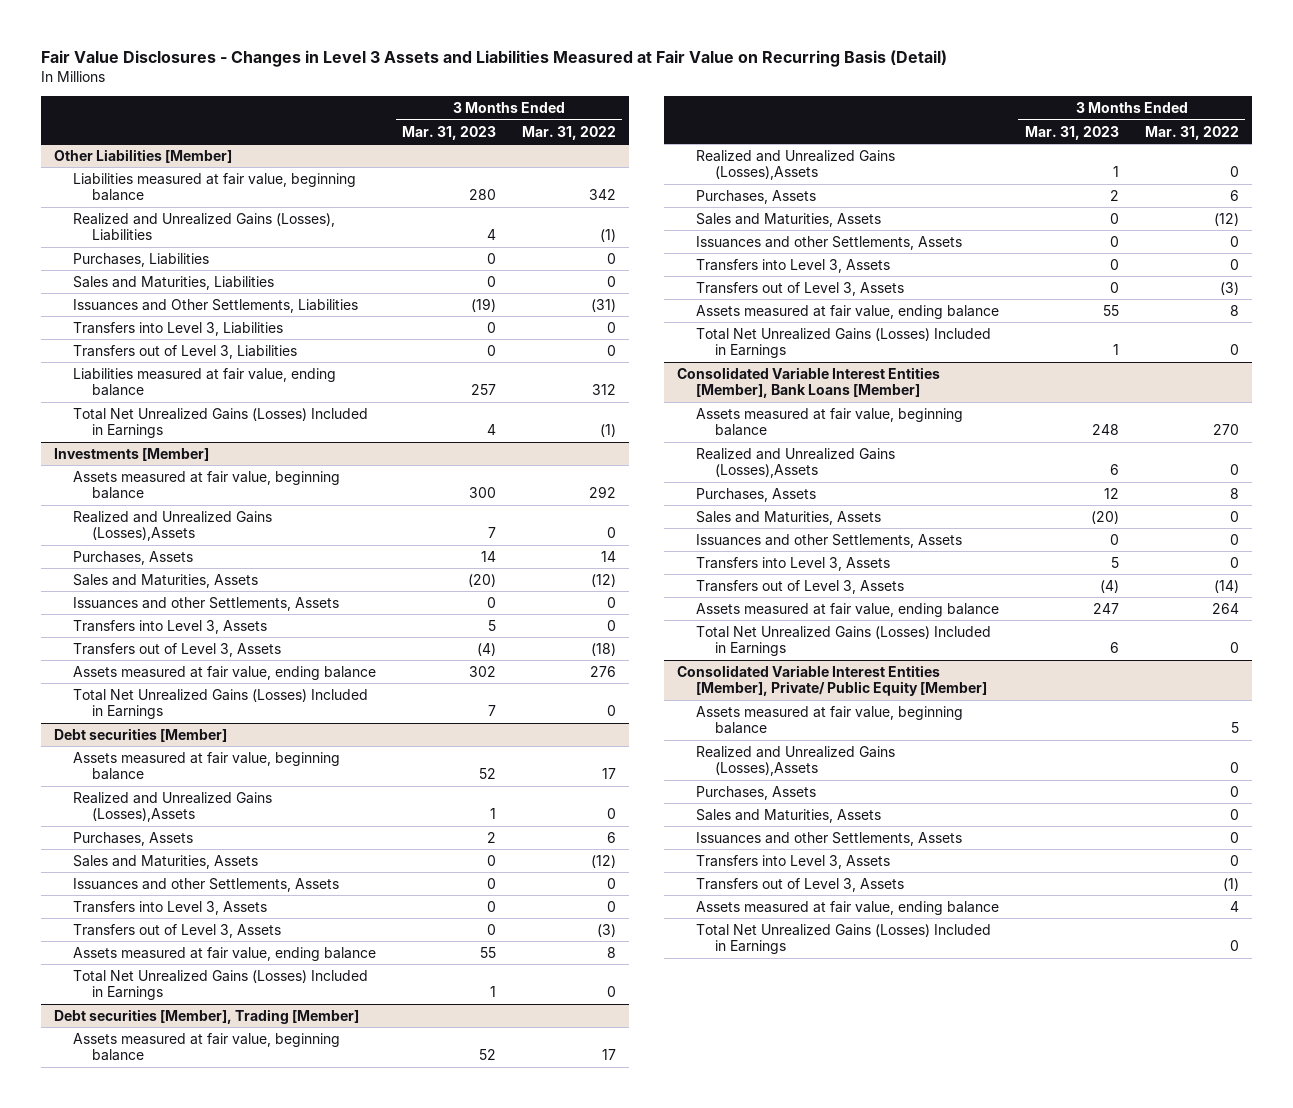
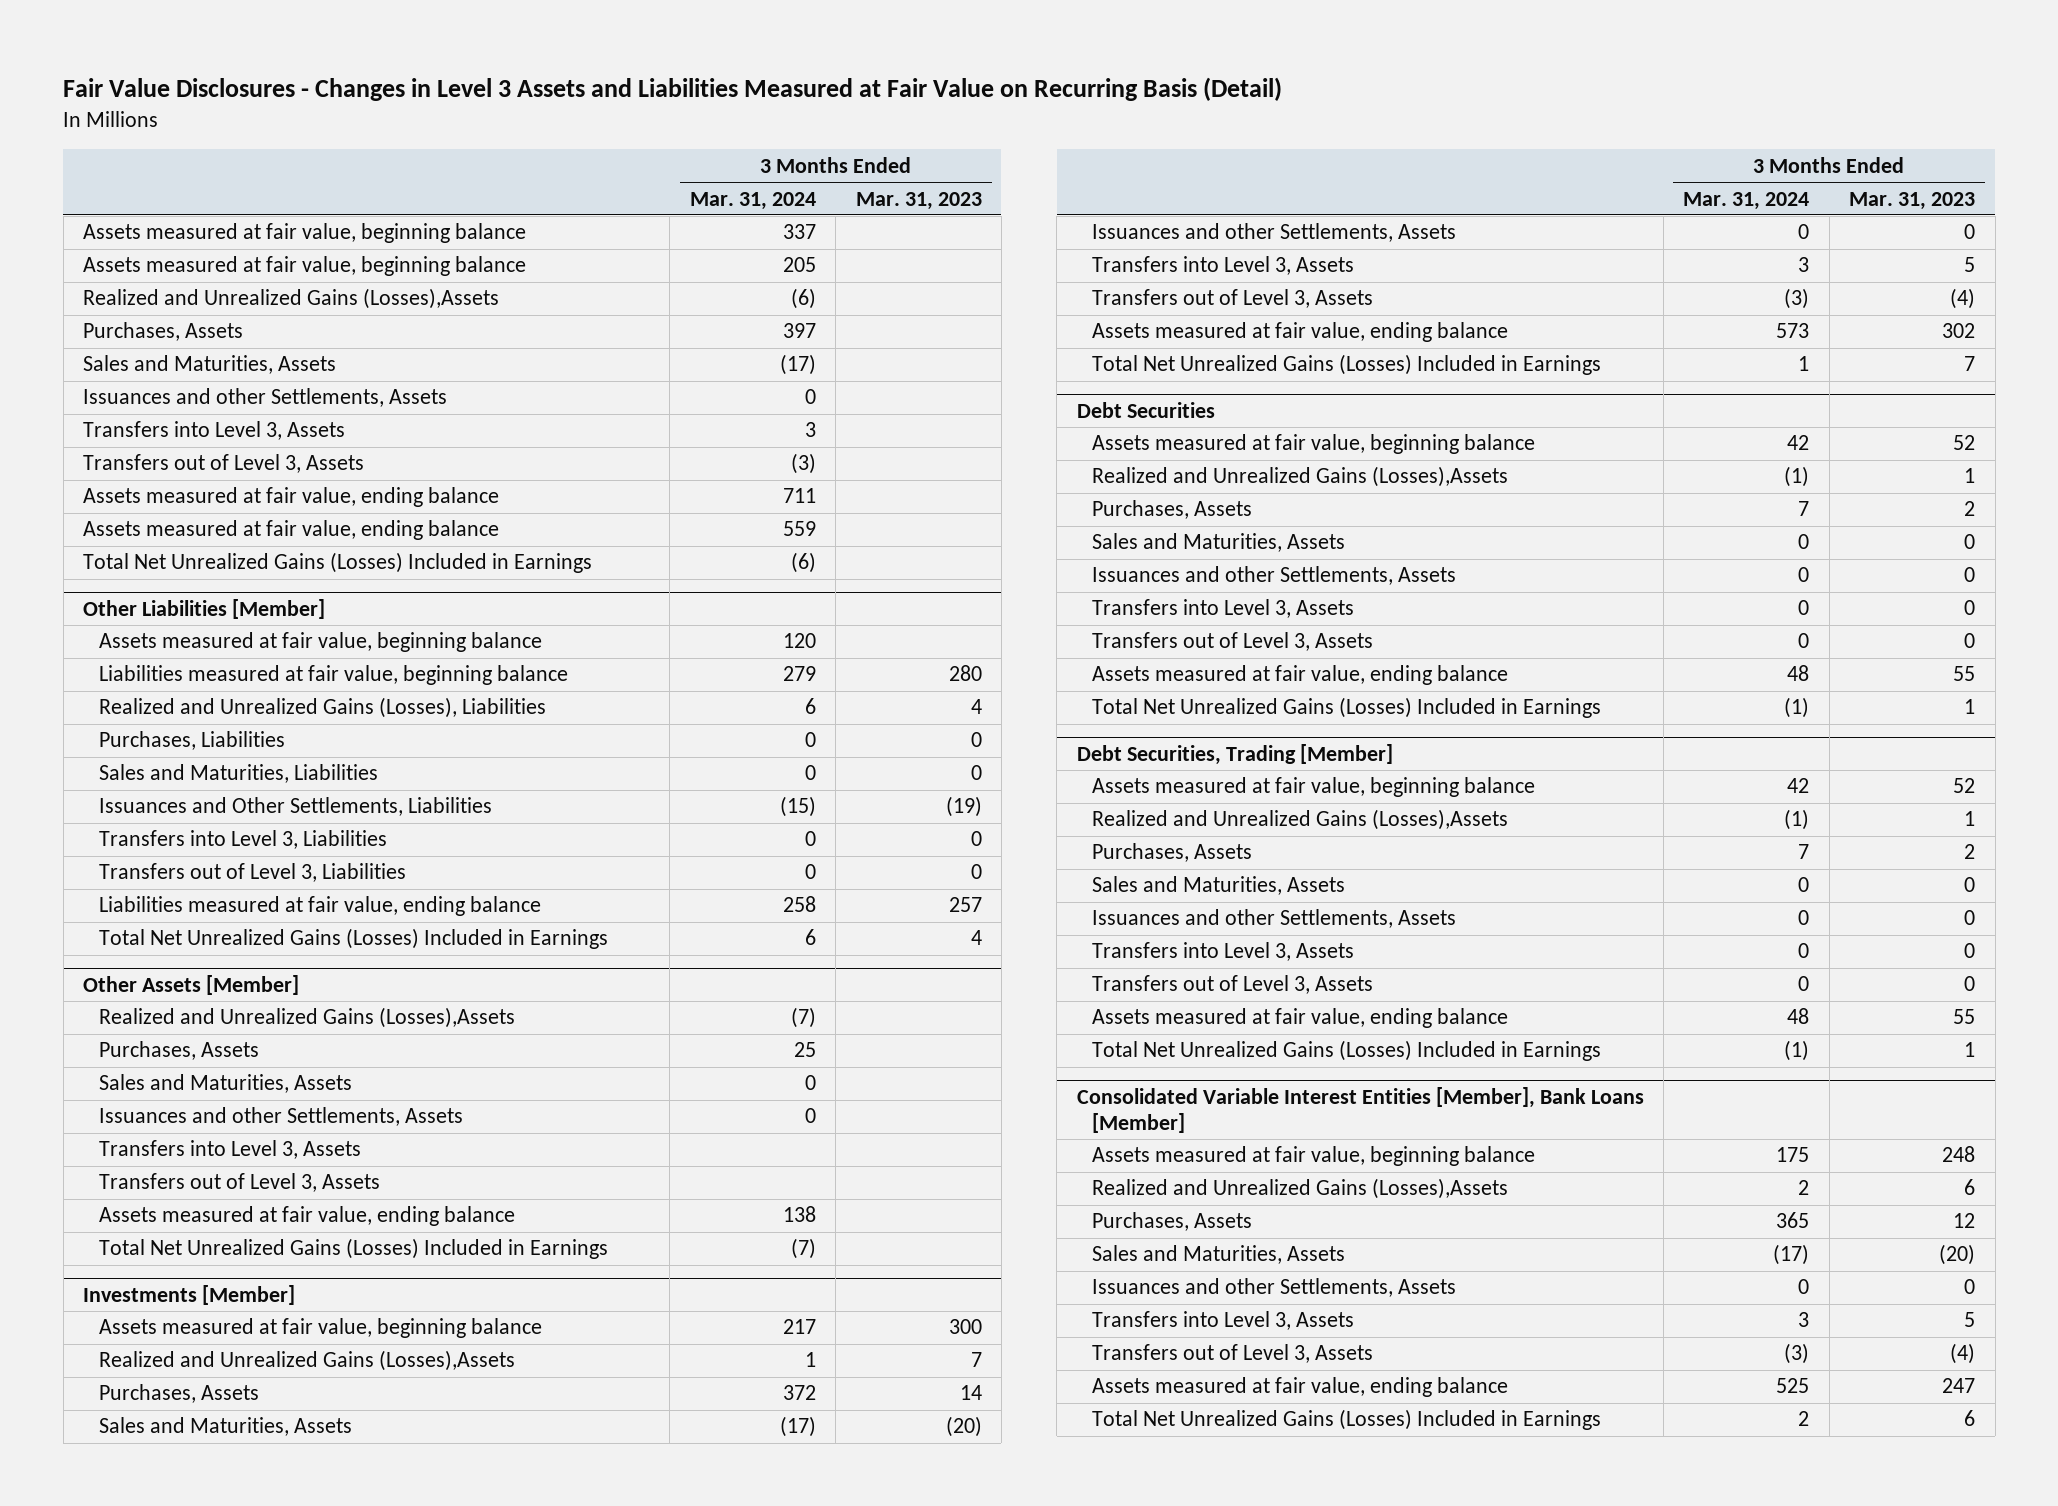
- | 3 Months Ended Mar. 31, 2023 | 3 Months Ended Mar. 31, 2022
+ | 3 Months Ended Mar. 31, 2024 | 3 Months Ended Mar. 31, 2023
+ Assets measured at fair value, beginning balance | 337 |
+ Assets measured at fair value, beginning balance | 205 |
+ Realized and Unrealized Gains (Losses),Assets | (6) |
+ Purchases, Assets | 397 |
+ Sales and Maturities, Assets | (17) |
+ Issuances and other Settlements, Assets | 0 |
+ Transfers into Level 3, Assets | 3 |
+ Transfers out of Level 3, Assets | (3) |
+ Assets measured at fair value, ending balance | 711 |
+ Assets measured at fair value, ending balance | 559 |
+ Total Net Unrealized Gains (Losses) Included in Earnings | (6) |
@ Other Liabilities [Member]
+ Assets measured at fair value, beginning balance | 120 |
+ Other Assets [Member]
+ Realized and Unrealized Gains (Losses),Assets | (7) |
+ Purchases, Assets | 25 |
+ Sales and Maturities, Assets | 0 |
+ Issuances and other Settlements, Assets | 0 |
+ Transfers into Level 3, Assets
+ Transfers out of Level 3, Assets
+ Assets measured at fair value, ending balance | 138 |
+ Total Net Unrealized Gains (Losses) Included in Earnings | (7) |
- Debt securities [Member]
+ Debt Securities
- Debt securities [Member], Trading [Member]
+ Debt Securities, Trading [Member]
- Consolidated Variable Interest Entities [Member], Private/ Public Equity [Member]
- Assets measured at fair value, beginning balance | | 5
- Realized and Unrealized Gains (Losses),Assets | | 0
- Purchases, Assets | | 0
- Sales and Maturities, Assets | | 0
- Issuances and other Settlements, Assets | | 0
- Transfers into Level 3, Assets | | 0
- Transfers out of Level 3, Assets | | (1)
- Assets measured at fair value, ending balance | | 4
- Total Net Unrealized Gains (Losses) Included in Earnings | | 0

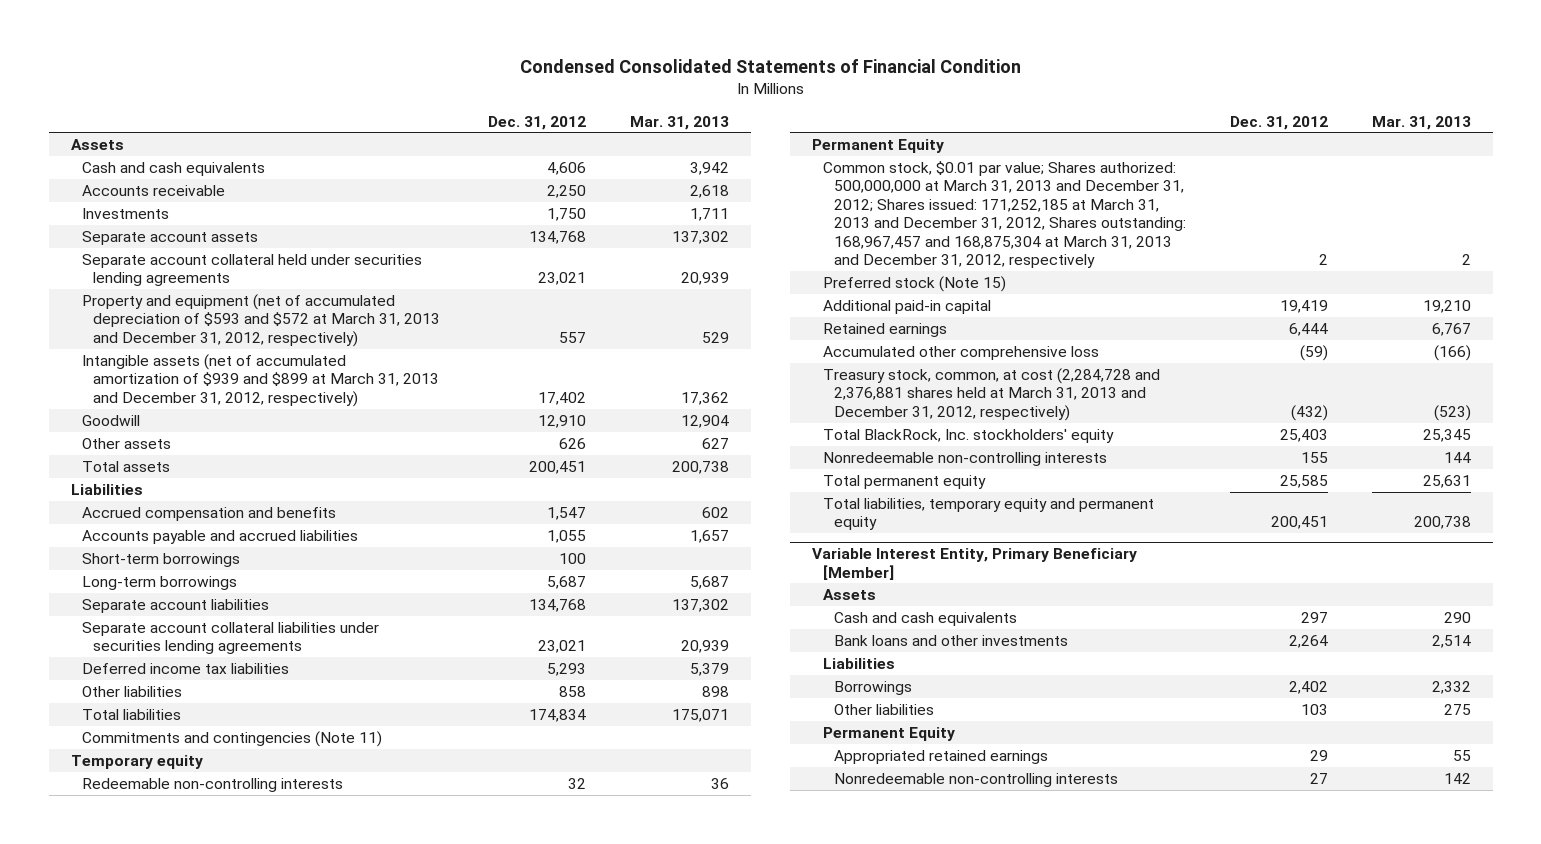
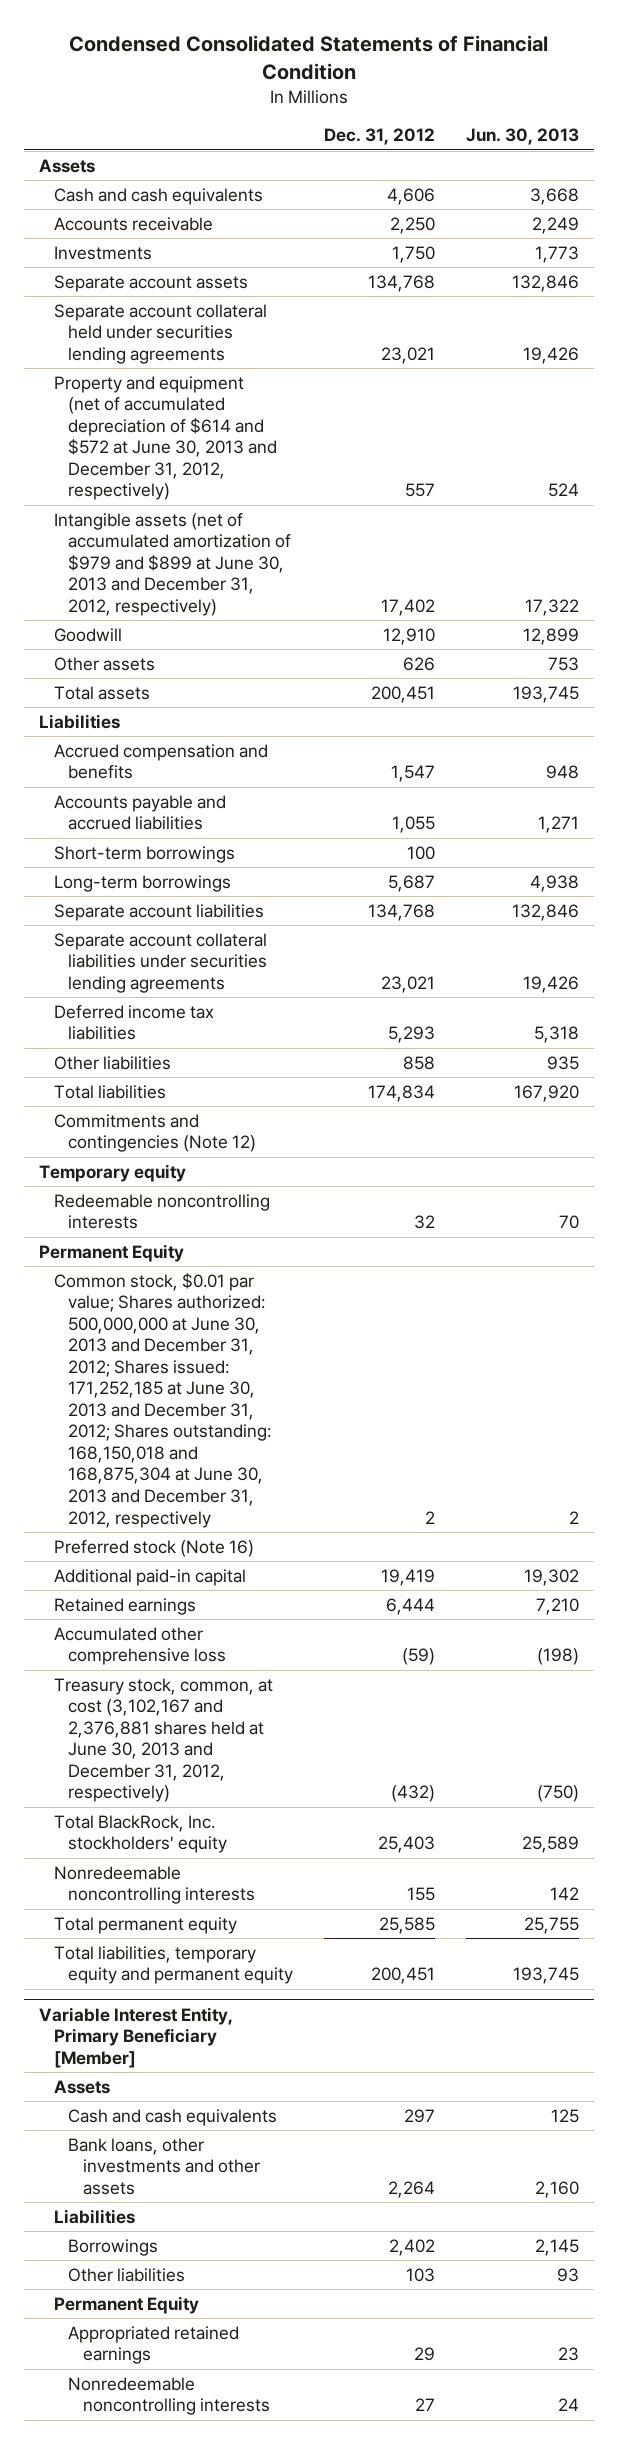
- | Dec. 31, 2012 | Mar. 31, 2013
+ | Dec. 31, 2012 | Jun. 30, 2013
- Property and equipment (net of accumulated depreciation of $593 and $572 at March 31, 2013 and December 31, 2012, respectively) | 557 | 529
- Intangible assets (net of accumulated amortization of $939 and $899 at March 31, 2013 and December 31, 2012, respectively) | 17,402 | 17,362
+ Property and equipment (net of accumulated depreciation of $614 and $572 at June 30, 2013 and December 31, 2012, respectively) | 557 | 524
+ Intangible assets (net of accumulated amortization of $979 and $899 at June 30, 2013 and December 31, 2012, respectively) | 17,402 | 17,322
- Commitments and contingencies (Note 11)
+ Commitments and contingencies (Note 12)
- Redeemable non-controlling interests | 32 | 36
+ Redeemable noncontrolling interests | 32 | 70
- Common stock, $0.01 par value; Shares authorized: 500,000,000 at March 31, 2013 and December 31, 2012; Shares issued: 171,252,185 at March 31, 2013 and December 31, 2012, Shares outstanding: 168,967,457 and 168,875,304 at March 31, 2013 and December 31, 2012, respectively | 2 | 2
- Preferred stock (Note 15)
+ Common stock, $0.01 par value; Shares authorized: 500,000,000 at June 30, 2013 and December 31, 2012; Shares issued: 171,252,185 at June 30, 2013 and December 31, 2012; Shares outstanding: 168,150,018 and 168,875,304 at June 30, 2013 and December 31, 2012, respectively | 2 | 2
+ Preferred stock (Note 16)
- Treasury stock, common, at cost (2,284,728 and 2,376,881 shares held at March 31, 2013 and December 31, 2012, respectively) | (432) | (523)
+ Treasury stock, common, at cost (3,102,167 and 2,376,881 shares held at June 30, 2013 and December 31, 2012, respectively) | (432) | (750)
- Nonredeemable non-controlling interests | 155 | 144
+ Nonredeemable noncontrolling interests | 155 | 142
@ Variable Interest Entity, Primary Beneficiary [Member]
- Bank loans and other investments | 2,264 | 2,514
+ Bank loans, other investments and other assets | 2,264 | 2,160
- Nonredeemable non-controlling interests | 27 | 142
+ Nonredeemable noncontrolling interests | 27 | 24

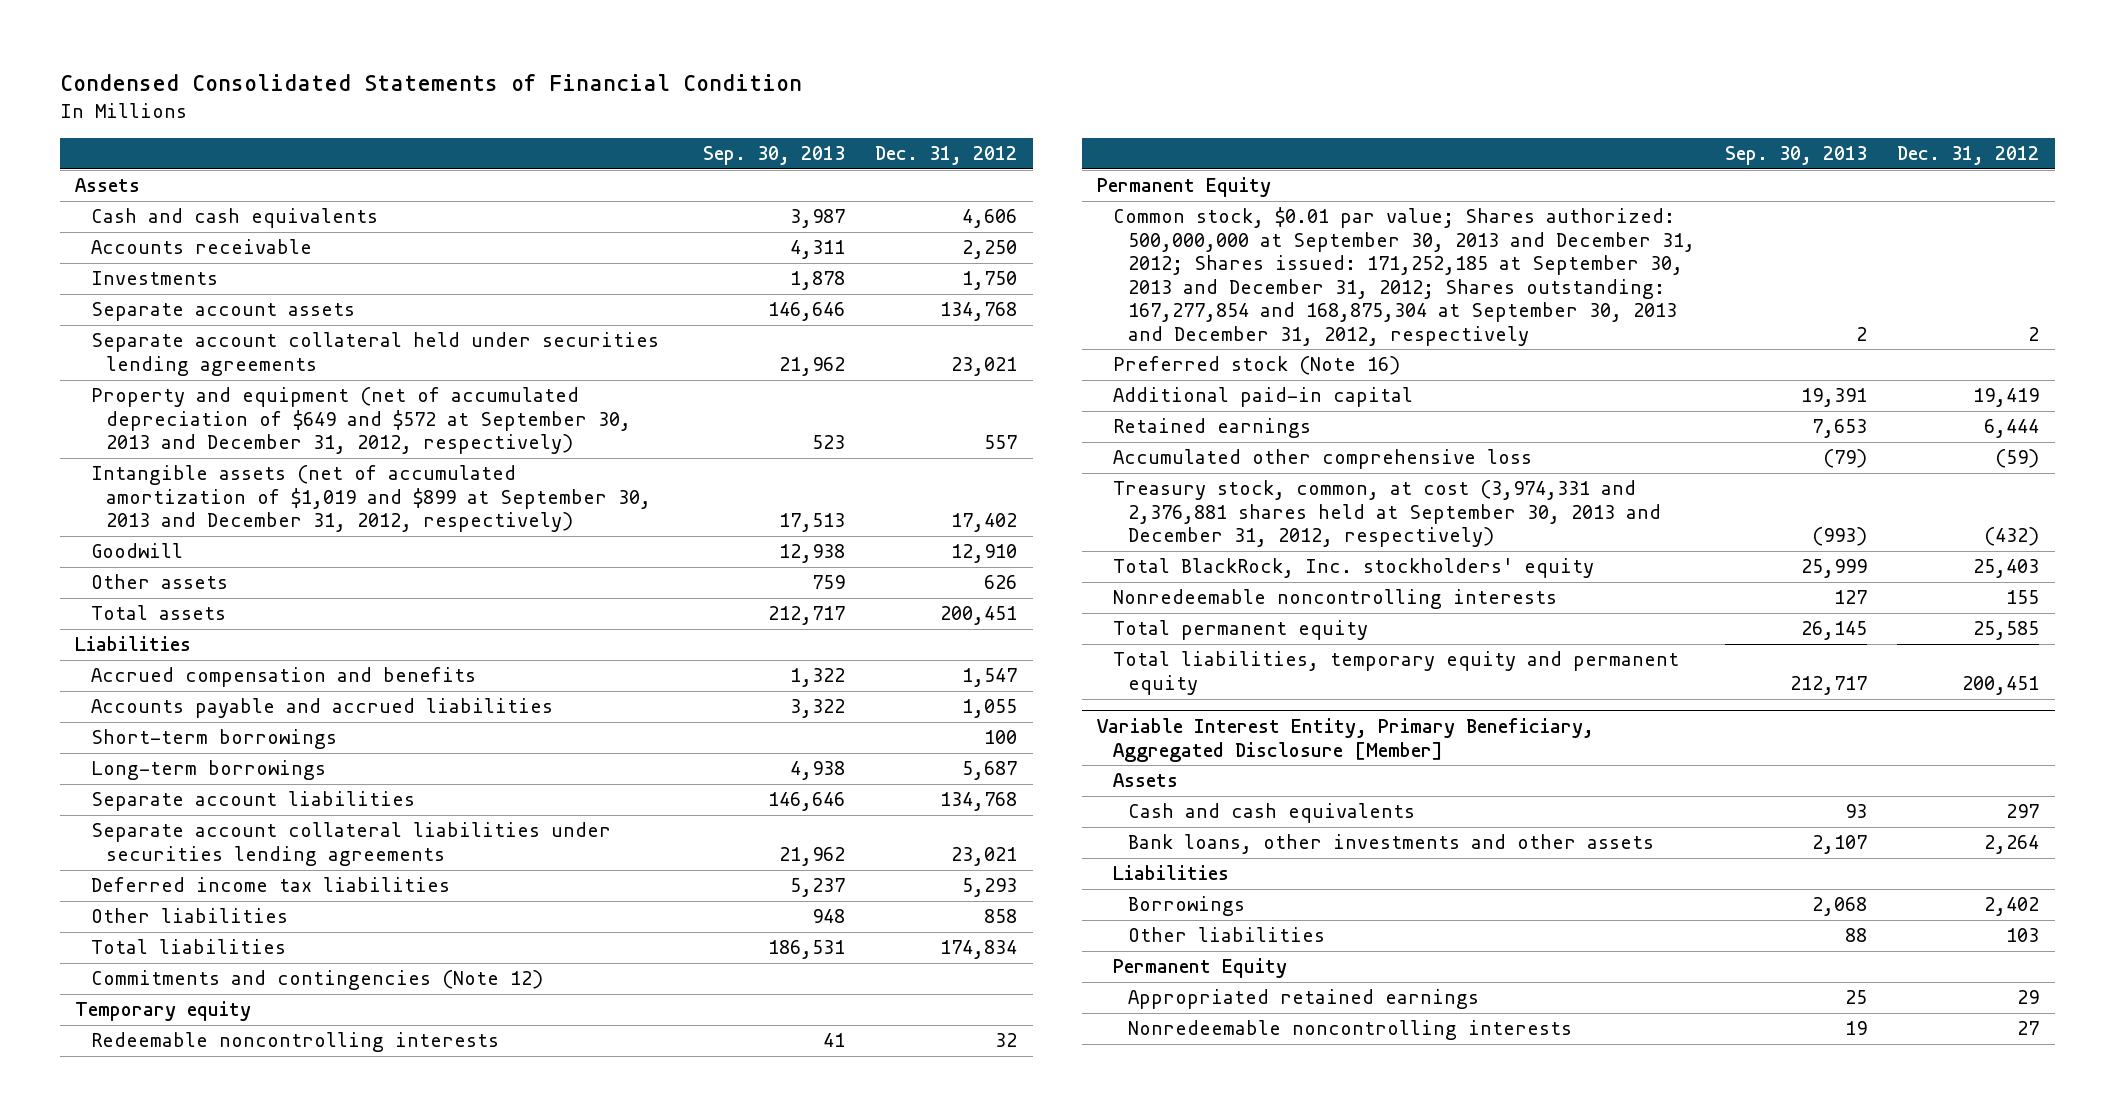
- | Dec. 31, 2012 | Jun. 30, 2013
+ | Sep. 30, 2013 | Dec. 31, 2012
- Property and equipment (net of accumulated depreciation of $614 and $572 at June 30, 2013 and December 31, 2012, respectively) | 557 | 524
- Intangible assets (net of accumulated amortization of $979 and $899 at June 30, 2013 and December 31, 2012, respectively) | 17,402 | 17,322
+ Property and equipment (net of accumulated depreciation of $649 and $572 at September 30, 2013 and December 31, 2012, respectively) | 523 | 557
+ Intangible assets (net of accumulated amortization of $1,019 and $899 at September 30, 2013 and December 31, 2012, respectively) | 17,513 | 17,402
- Common stock, $0.01 par value; Shares authorized: 500,000,000 at June 30, 2013 and December 31, 2012; Shares issued: 171,252,185 at June 30, 2013 and December 31, 2012; Shares outstanding: 168,150,018 and 168,875,304 at June 30, 2013 and December 31, 2012, respectively | 2 | 2
+ Common stock, $0.01 par value; Shares authorized: 500,000,000 at September 30, 2013 and December 31, 2012; Shares issued: 171,252,185 at September 30, 2013 and December 31, 2012; Shares outstanding: 167,277,854 and 168,875,304 at September 30, 2013 and December 31, 2012, respectively | 2 | 2
- Treasury stock, common, at cost (3,102,167 and 2,376,881 shares held at June 30, 2013 and December 31, 2012, respectively) | (432) | (750)
+ Treasury stock, common, at cost (3,974,331 and 2,376,881 shares held at September 30, 2013 and December 31, 2012, respectively) | (993) | (432)
- Variable Interest Entity, Primary Beneficiary [Member]
+ Variable Interest Entity, Primary Beneficiary, Aggregated Disclosure [Member]

